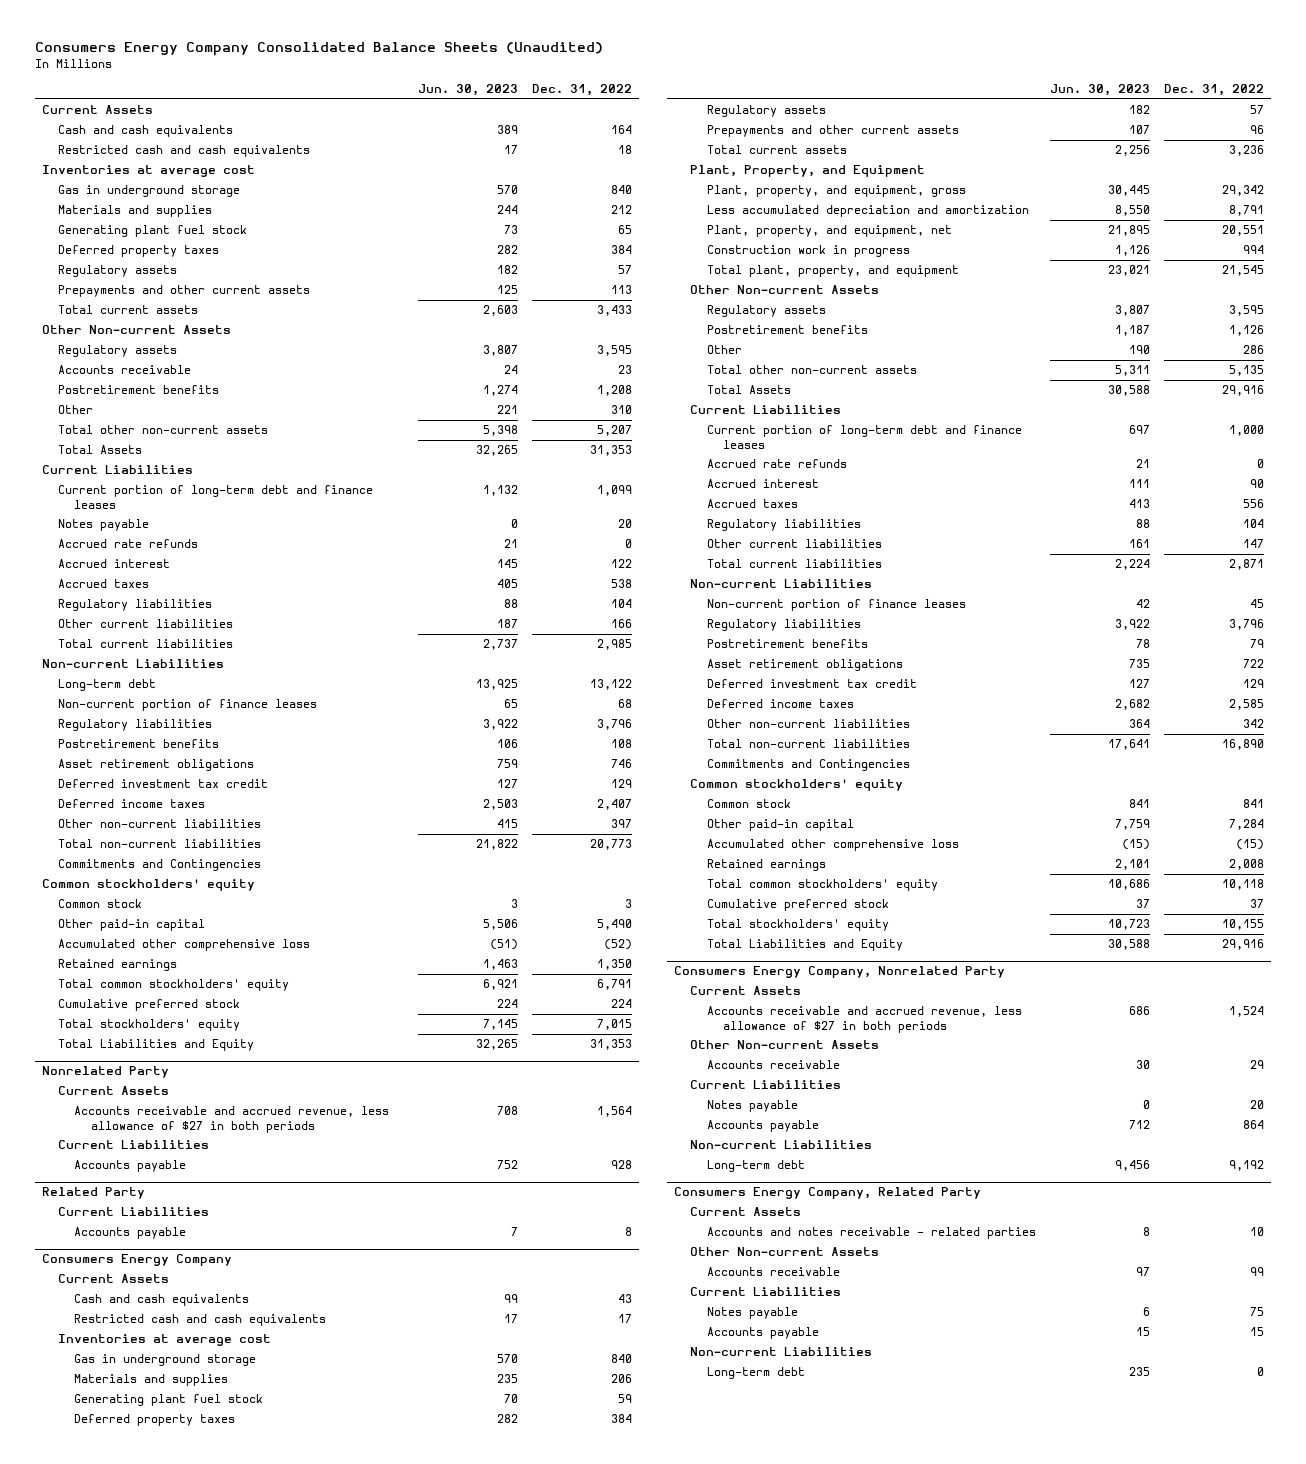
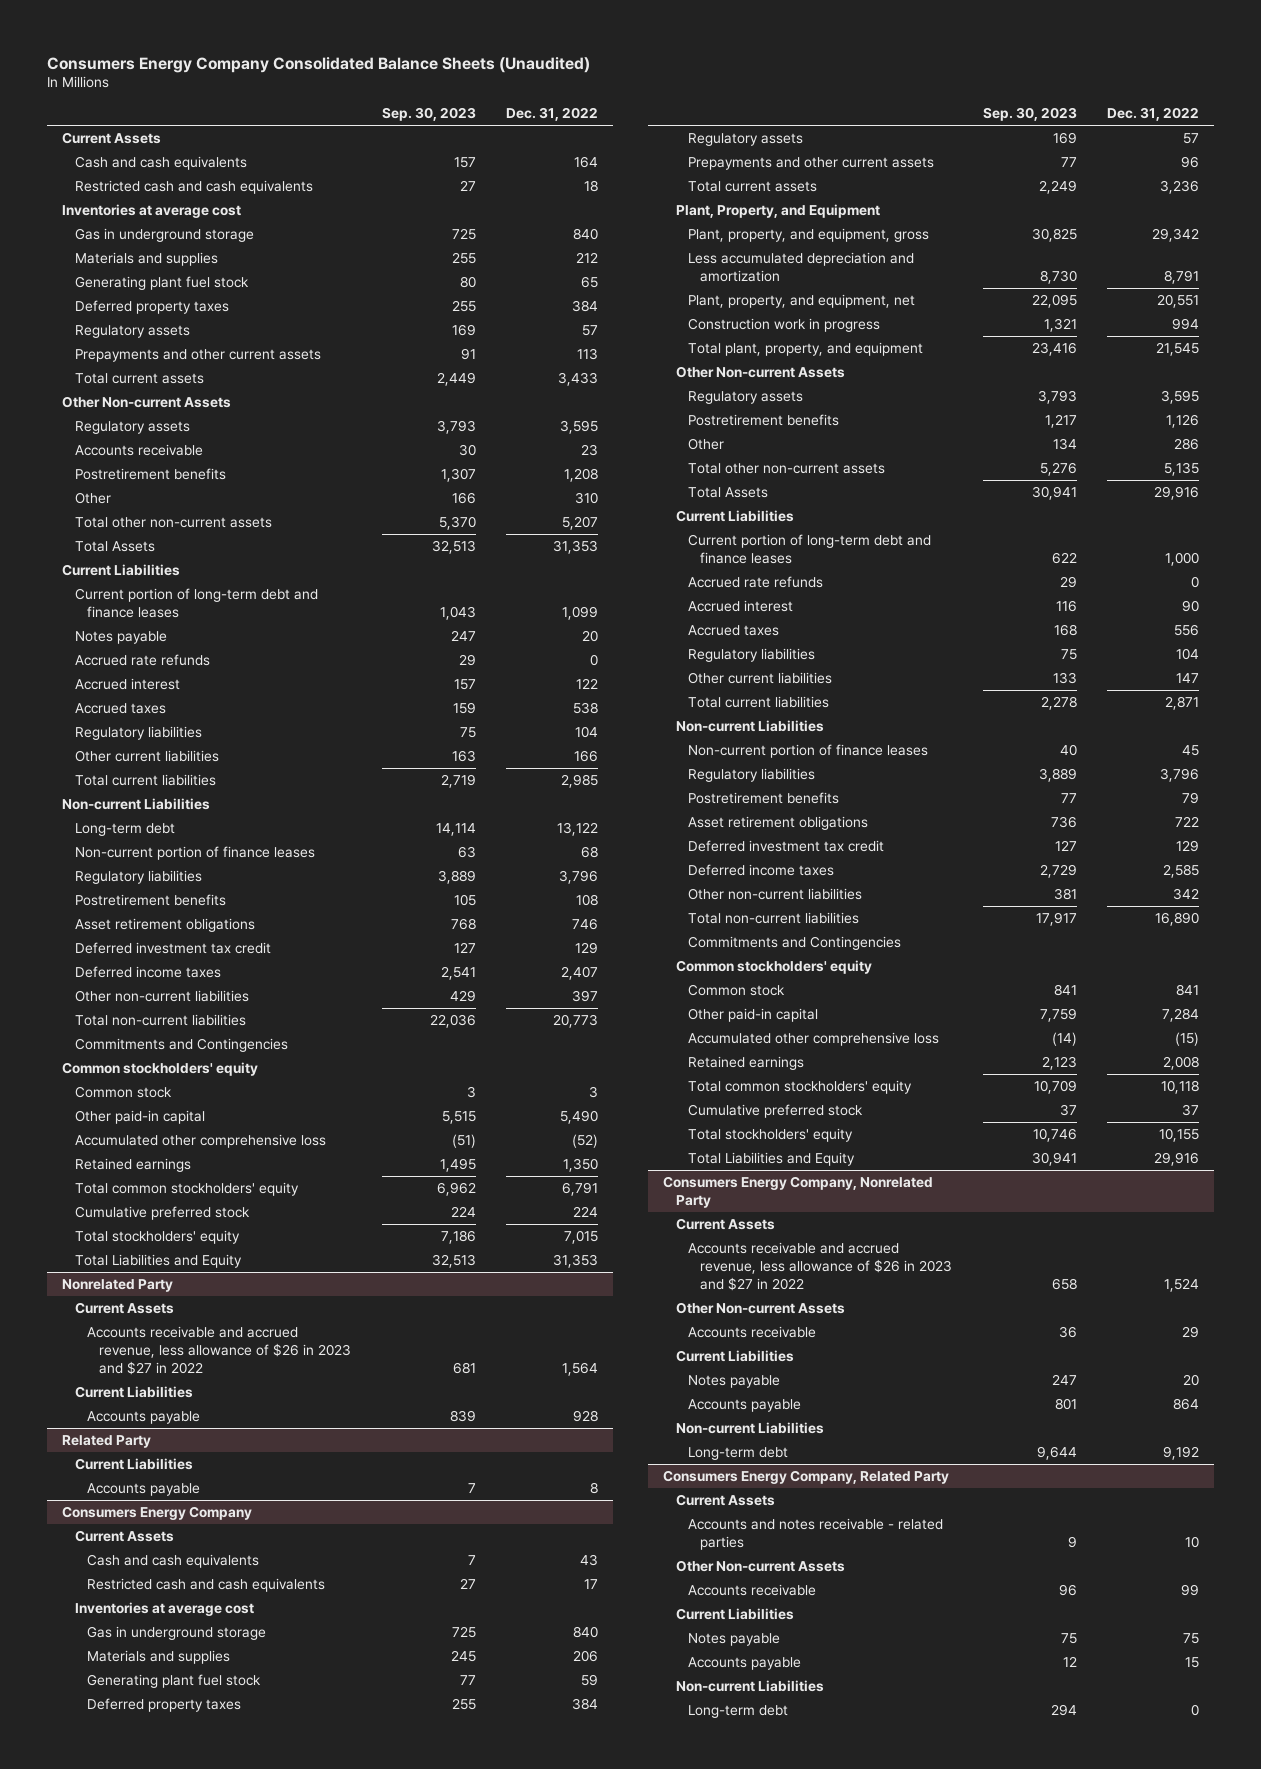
- | Jun. 30, 2023 | Dec. 31, 2022
+ | Sep. 30, 2023 | Dec. 31, 2022
@ Nonrelated Party
- Accounts receivable and accrued revenue, less allowance of $27 in both periods | 708 | 1,564
+ Accounts receivable and accrued revenue, less allowance of $26 in 2023 and $27 in 2022 | 681 | 1,564
@ Consumers Energy Company, Nonrelated Party
- Accounts receivable and accrued revenue, less allowance of $27 in both periods | 686 | 1,524
+ Accounts receivable and accrued revenue, less allowance of $26 in 2023 and $27 in 2022 | 658 | 1,524

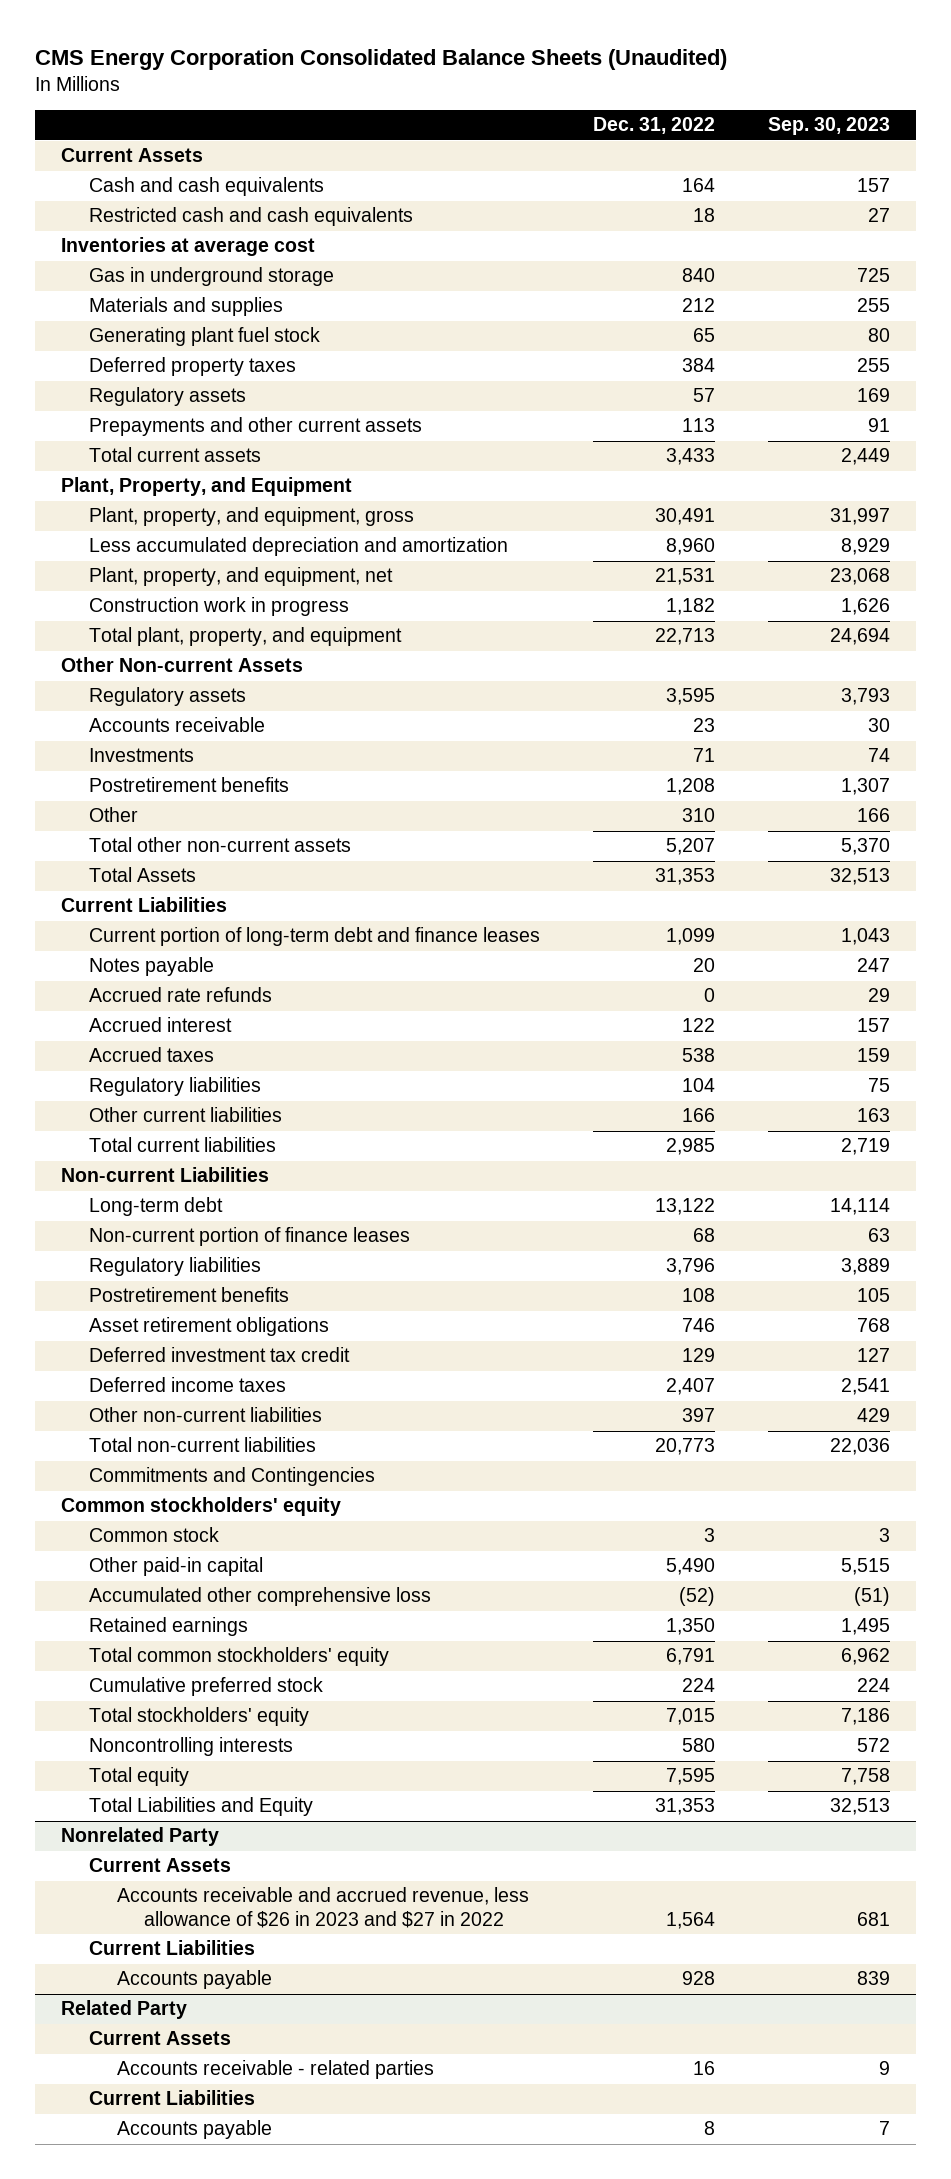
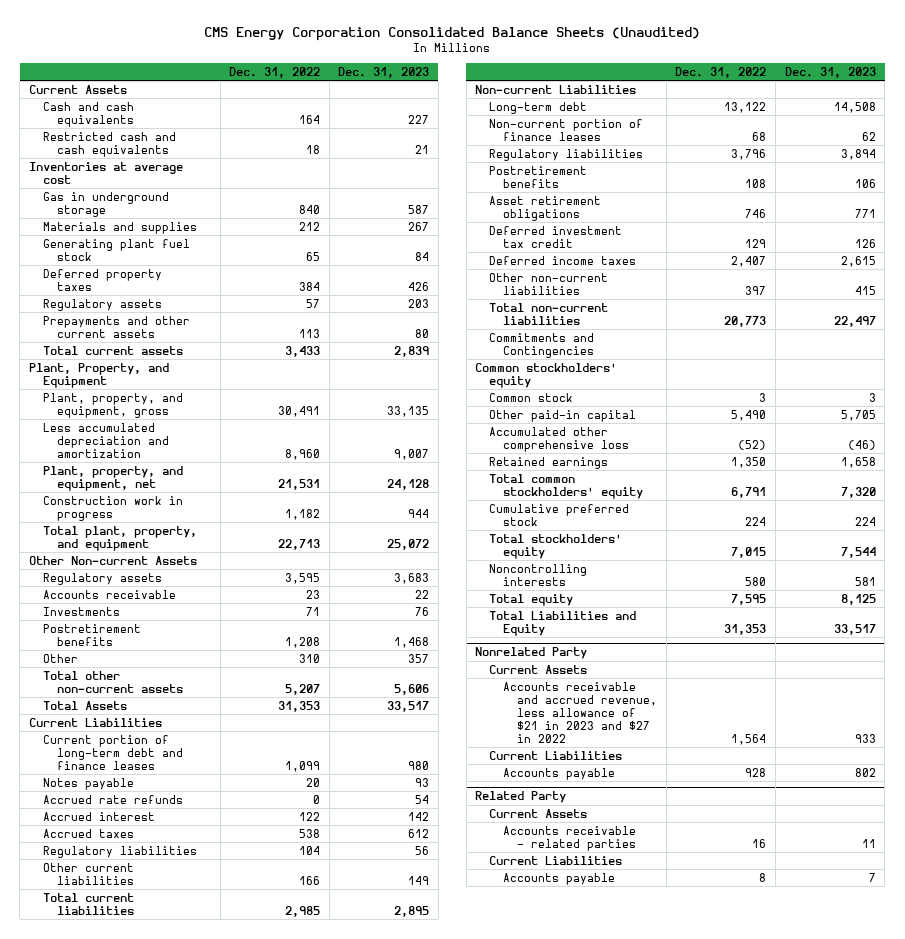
- | Dec. 31, 2022 | Sep. 30, 2023
+ | Dec. 31, 2022 | Dec. 31, 2023
@ Nonrelated Party
- Accounts receivable and accrued revenue, less allowance of $26 in 2023 and $27 in 2022 | 1,564 | 681
+ Accounts receivable and accrued revenue, less allowance of $21 in 2023 and $27 in 2022 | 1,564 | 933

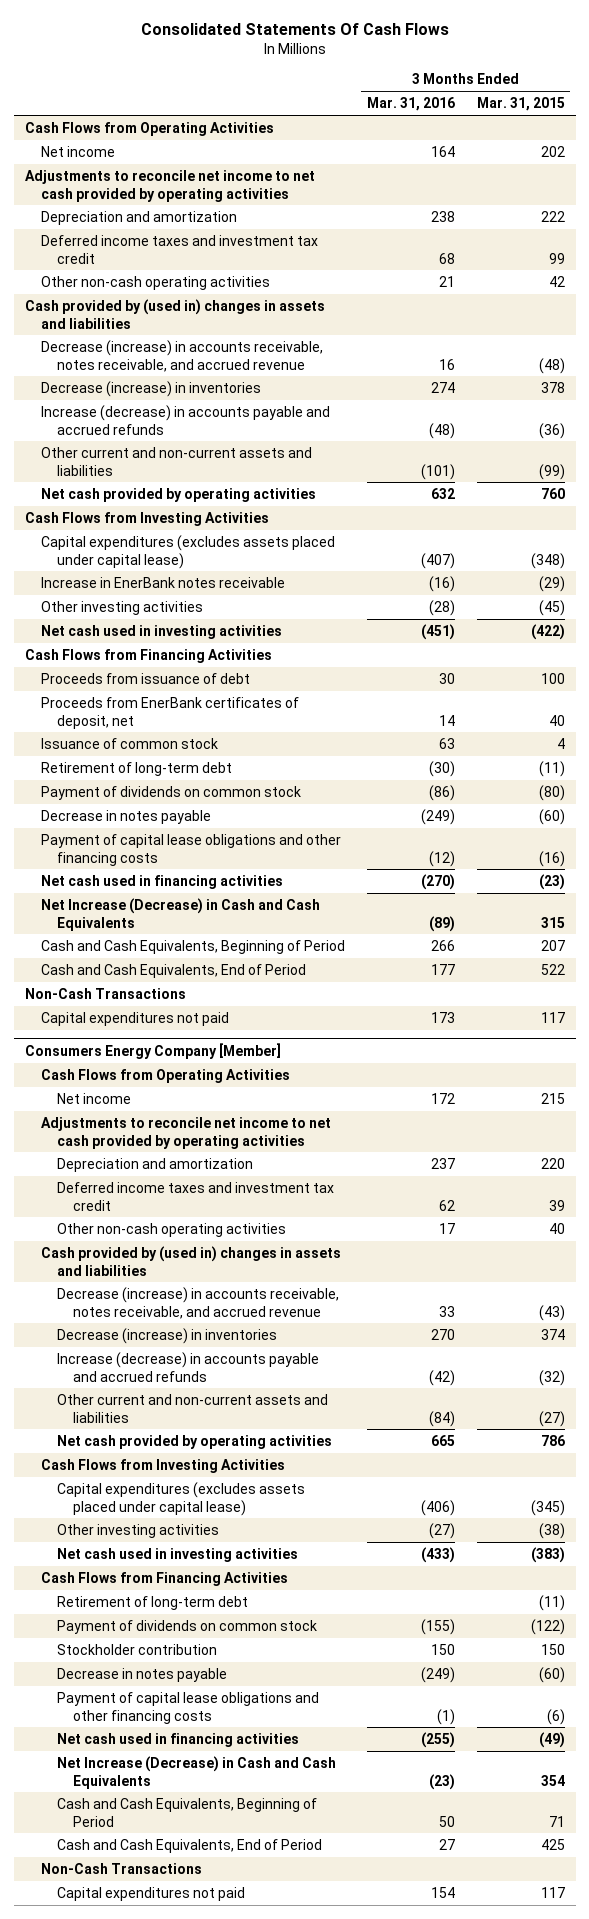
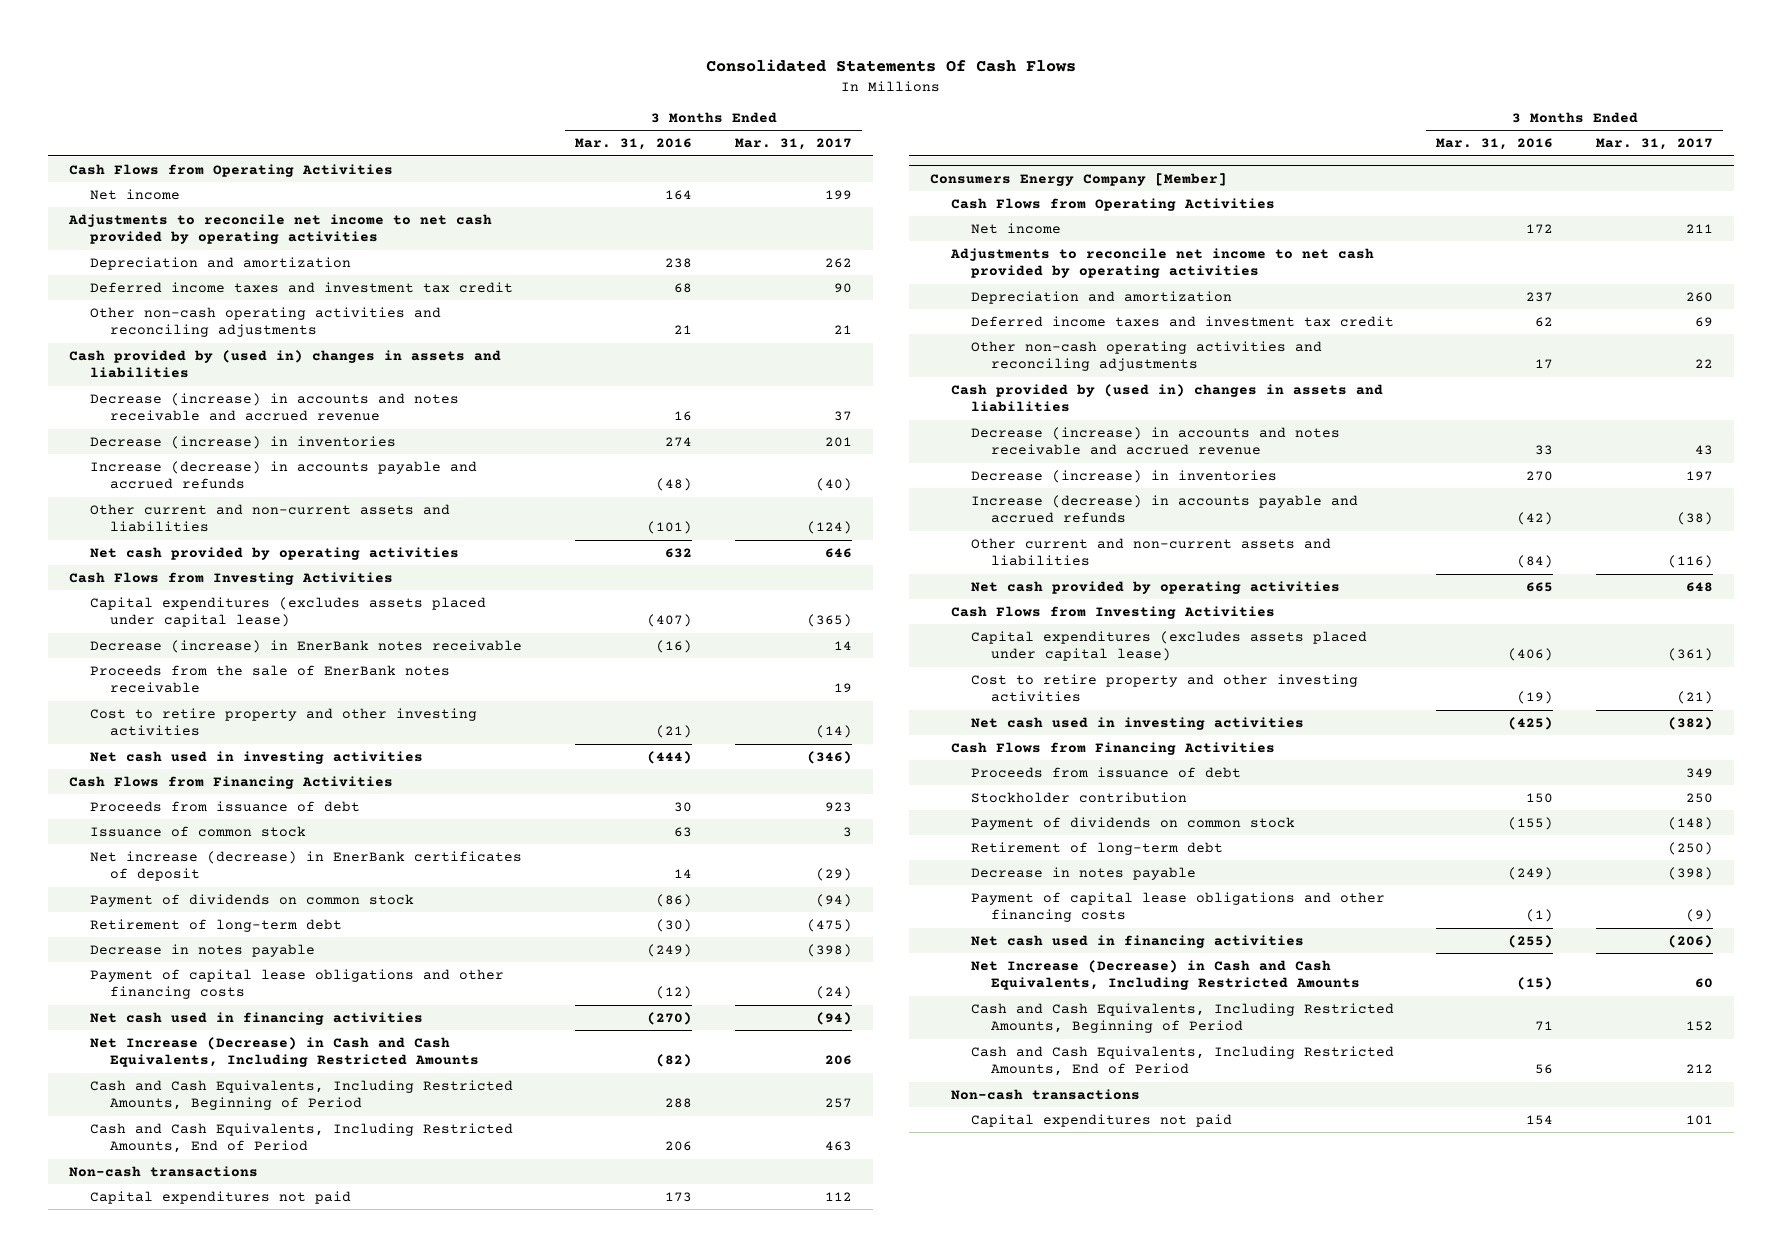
- | 3 Months Ended Mar. 31, 2016 | 3 Months Ended Mar. 31, 2015
+ | 3 Months Ended Mar. 31, 2016 | 3 Months Ended Mar. 31, 2017
- Other non-cash operating activities | 21 | 42
+ Other non-cash operating activities and reconciling adjustments | 21 | 21
- Decrease (increase) in accounts receivable, notes receivable, and accrued revenue | 16 | (48)
+ Decrease (increase) in accounts and notes receivable and accrued revenue | 16 | 37
- Increase in EnerBank notes receivable | (16) | (29)
- Other investing activities | (28) | (45)
- Net cash used in investing activities | (451) | (422)
+ Decrease (increase) in EnerBank notes receivable | (16) | 14
+ Proceeds from the sale of EnerBank notes receivable | | 19
+ Cost to retire property and other investing activities | (21) | (14)
+ Net cash used in investing activities | (444) | (346)
- Proceeds from EnerBank certificates of deposit, net | 14 | 40
+ Net increase (decrease) in EnerBank certificates of deposit | 14 | (29)
moved down: Retirement of long-term debt | (30) | (475)
- Net Increase (Decrease) in Cash and Cash Equivalents | (89) | 315
- Cash and Cash Equivalents, Beginning of Period | 266 | 207
- Cash and Cash Equivalents, End of Period | 177 | 522
- Non-Cash Transactions
+ Net Increase (Decrease) in Cash and Cash Equivalents, Including Restricted Amounts | (82) | 206
+ Cash and Cash Equivalents, Including Restricted Amounts, Beginning of Period | 288 | 257
+ Cash and Cash Equivalents, Including Restricted Amounts, End of Period | 206 | 463
+ Non-cash transactions
@ Consumers Energy Company [Member]
- Other non-cash operating activities | 17 | 40
+ Other non-cash operating activities and reconciling adjustments | 17 | 22
- Decrease (increase) in accounts receivable, notes receivable, and accrued revenue | 33 | (43)
+ Decrease (increase) in accounts and notes receivable and accrued revenue | 33 | 43
- Other investing activities | (27) | (38)
- Net cash used in investing activities | (433) | (383)
+ Cost to retire property and other investing activities | (19) | (21)
+ Net cash used in investing activities | (425) | (382)
+ Proceeds from issuance of debt | | 349
moved down: Payment of dividends on common stock | (155) | (148)
moved down: Retirement of long-term debt | | (250)
- Net Increase (Decrease) in Cash and Cash Equivalents | (23) | 354
- Cash and Cash Equivalents, Beginning of Period | 50 | 71
- Cash and Cash Equivalents, End of Period | 27 | 425
- Non-Cash Transactions
+ Net Increase (Decrease) in Cash and Cash Equivalents, Including Restricted Amounts | (15) | 60
+ Cash and Cash Equivalents, Including Restricted Amounts, Beginning of Period | 71 | 152
+ Cash and Cash Equivalents, Including Restricted Amounts, End of Period | 56 | 212
+ Non-cash transactions

